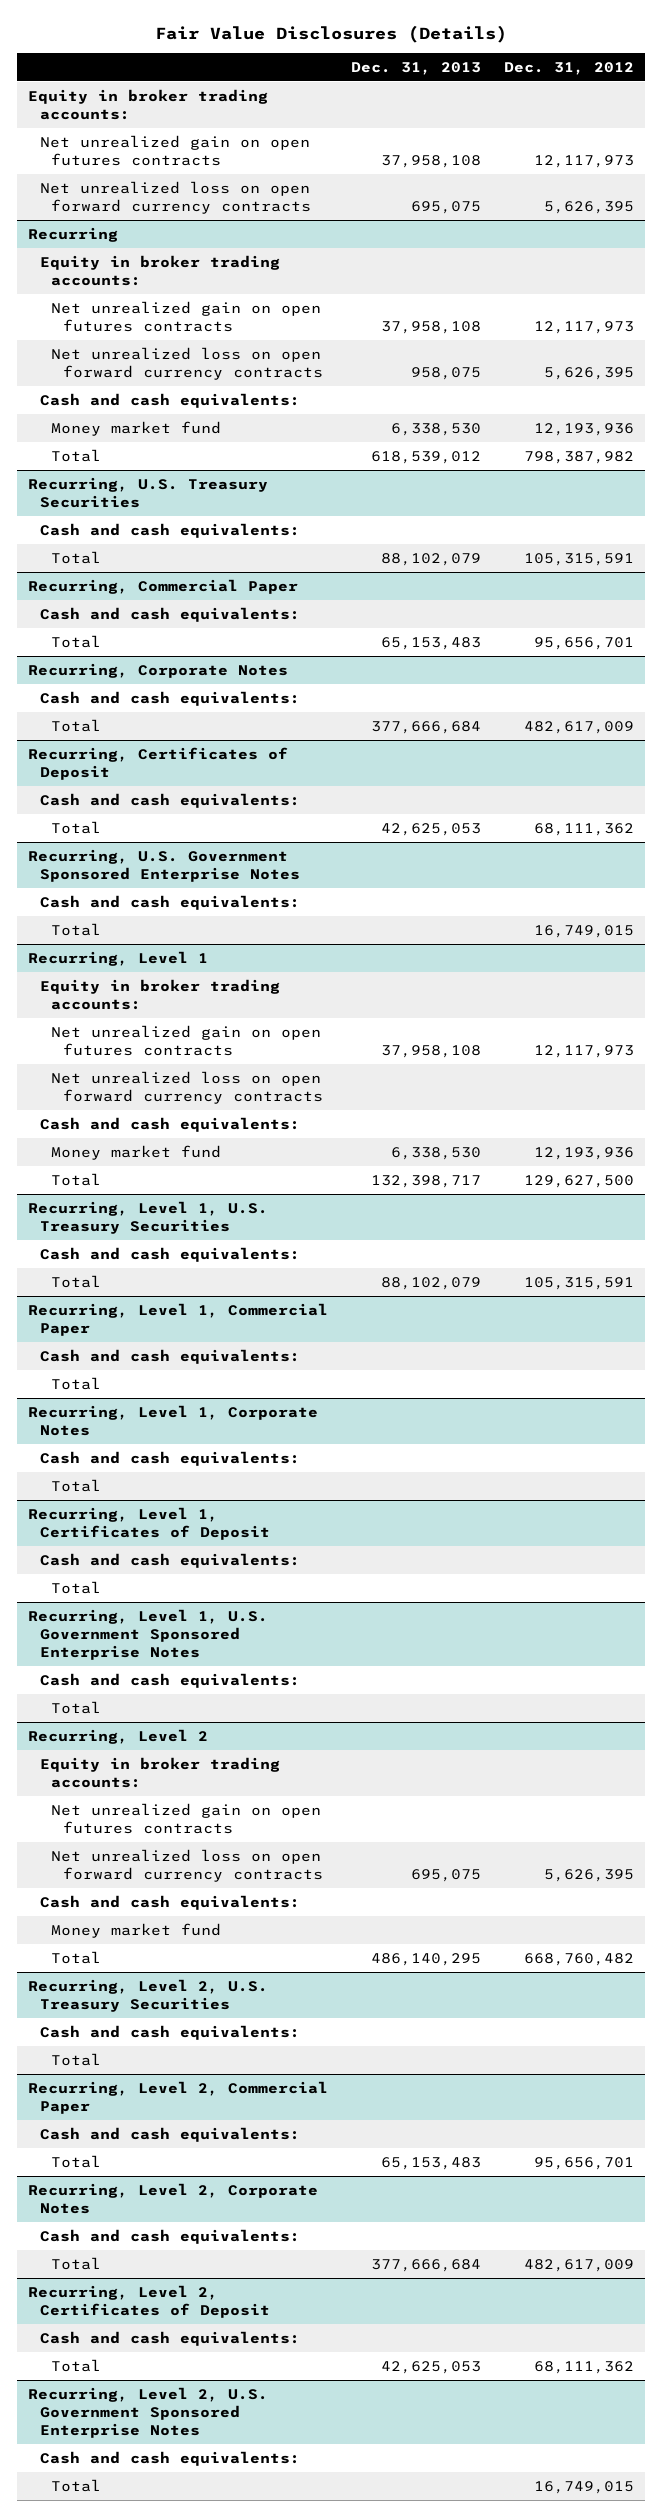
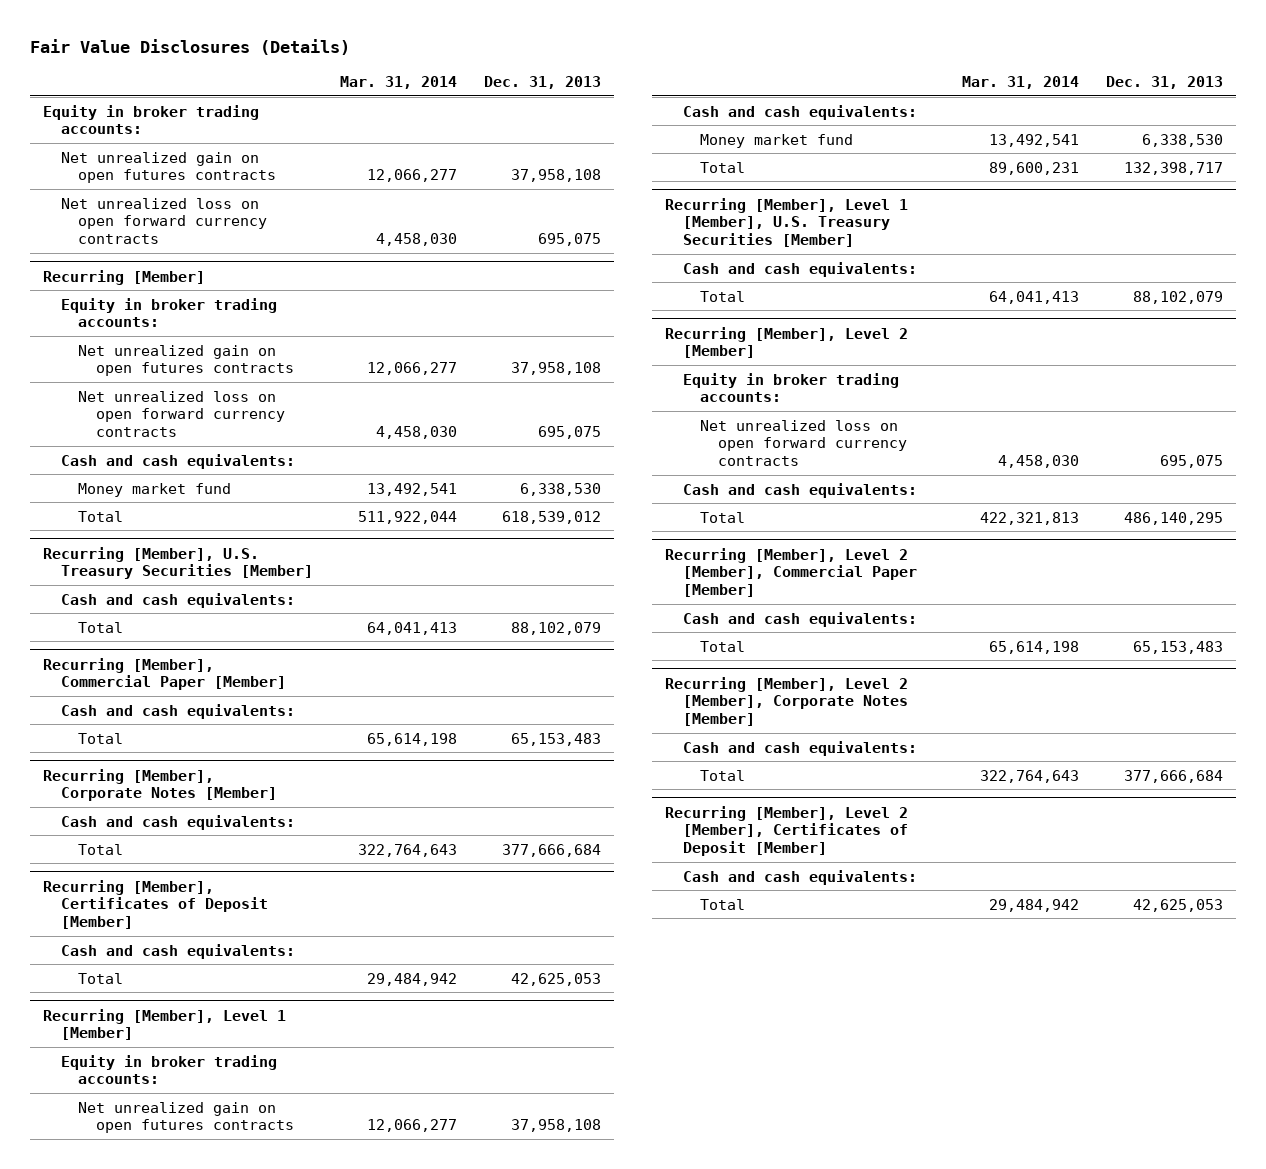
- | Dec. 31, 2013 | Dec. 31, 2012
+ | Mar. 31, 2014 | Dec. 31, 2013
- Recurring
+ Recurring [Member]
- Net unrealized loss on open forward currency contracts | 958,075 | 5,626,395
+ Net unrealized loss on open forward currency contracts | 4,458,030 | 695,075
- Recurring, U.S. Treasury Securities
+ Recurring [Member], U.S. Treasury Securities [Member]
- Recurring, Commercial Paper
+ Recurring [Member], Commercial Paper [Member]
- Recurring, Corporate Notes
+ Recurring [Member], Corporate Notes [Member]
- Recurring, Certificates of Deposit
+ Recurring [Member], Certificates of Deposit [Member]
- Recurring, U.S. Government Sponsored Enterprise Notes
- Cash and cash equivalents:
- Total | | 16,749,015
- Recurring, Level 1
+ Recurring [Member], Level 1 [Member]
- Net unrealized loss on open forward currency contracts
- Recurring, Level 1, U.S. Treasury Securities
+ Recurring [Member], Level 1 [Member], U.S. Treasury Securities [Member]
- Recurring, Level 1, Commercial Paper
- Cash and cash equivalents:
- Total
- Recurring, Level 1, Corporate Notes
- Cash and cash equivalents:
- Total
- Recurring, Level 1, Certificates of Deposit
- Cash and cash equivalents:
- Total
- Recurring, Level 1, U.S. Government Sponsored Enterprise Notes
- Cash and cash equivalents:
- Total
- Recurring, Level 2
+ Recurring [Member], Level 2 [Member]
- Net unrealized gain on open futures contracts
- Money market fund
- Recurring, Level 2, U.S. Treasury Securities
- Cash and cash equivalents:
- Total
- Recurring, Level 2, Commercial Paper
+ Recurring [Member], Level 2 [Member], Commercial Paper [Member]
- Recurring, Level 2, Corporate Notes
+ Recurring [Member], Level 2 [Member], Corporate Notes [Member]
- Recurring, Level 2, Certificates of Deposit
+ Recurring [Member], Level 2 [Member], Certificates of Deposit [Member]
- Recurring, Level 2, U.S. Government Sponsored Enterprise Notes
- Cash and cash equivalents:
- Total | | 16,749,015

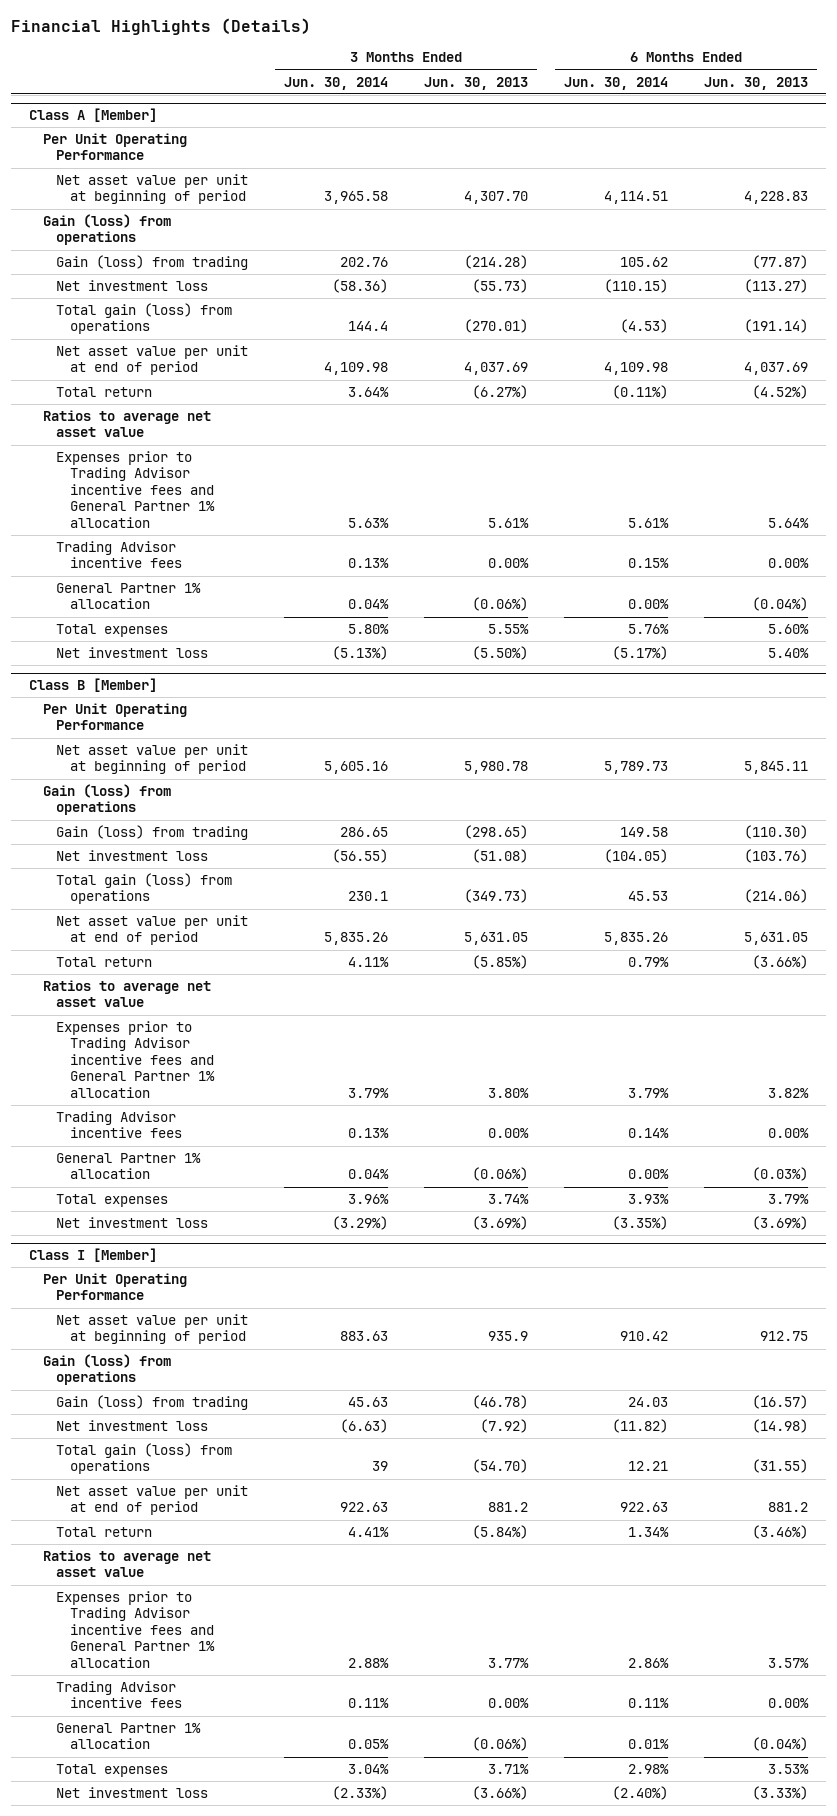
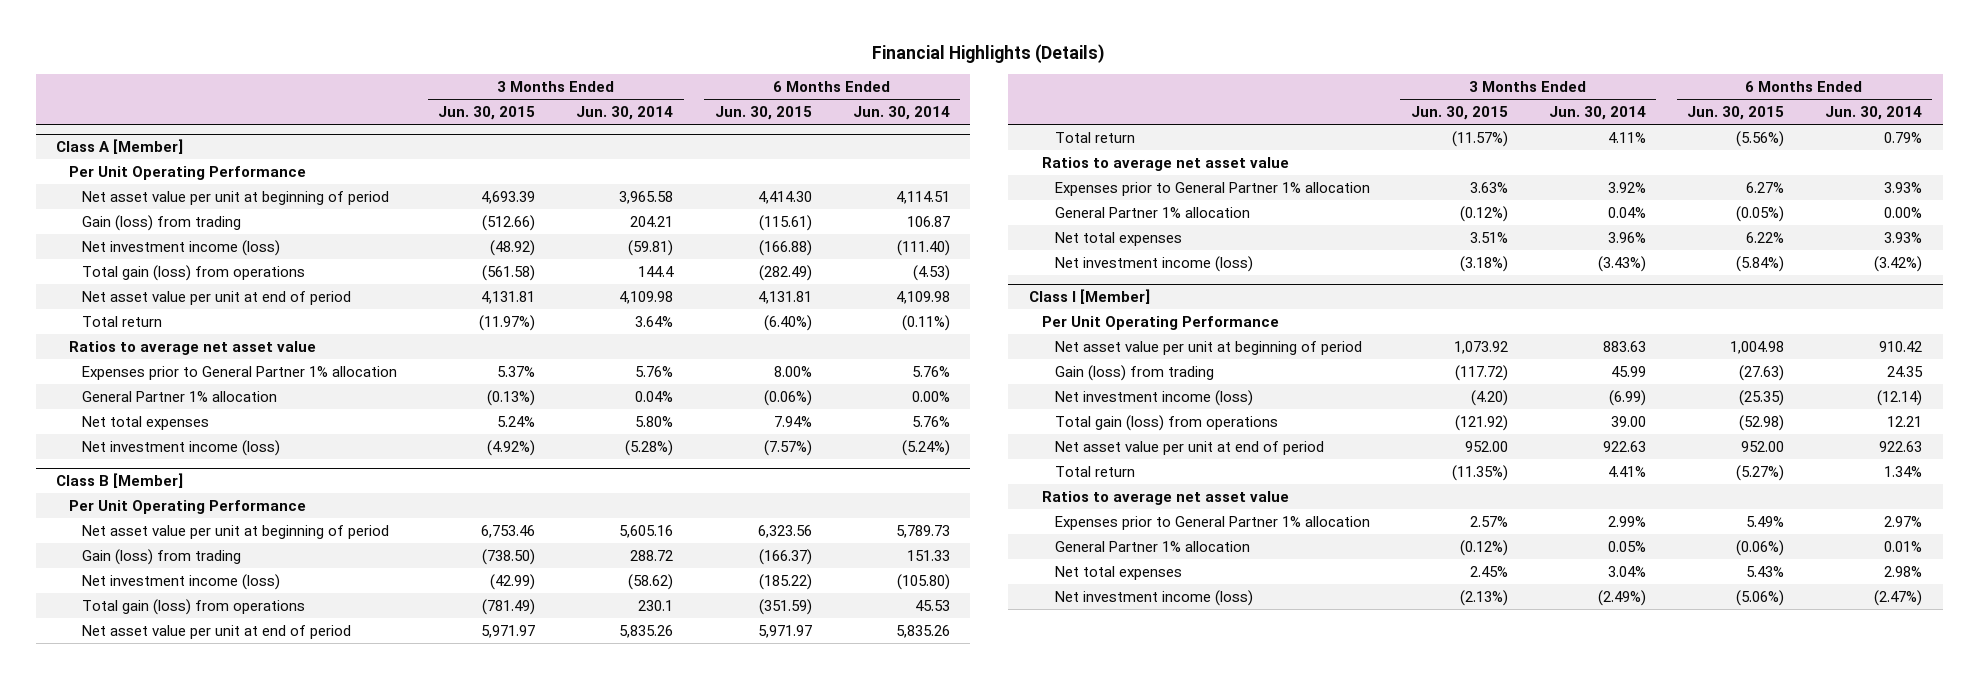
- | 3 Months Ended Jun. 30, 2014 | 3 Months Ended Jun. 30, 2013 | 6 Months Ended Jun. 30, 2014 | 6 Months Ended Jun. 30, 2013
+ | 3 Months Ended Jun. 30, 2015 | 3 Months Ended Jun. 30, 2014 | 6 Months Ended Jun. 30, 2015 | 6 Months Ended Jun. 30, 2014
@ Class A [Member]
- Gain (loss) from operations
- Gain (loss) from trading | 202.76 | (214.28) | 105.62 | (77.87)
- Net investment loss | (58.36) | (55.73) | (110.15) | (113.27)
+ Gain (loss) from trading | (512.66) | 204.21 | (115.61) | 106.87
+ Net investment income (loss) | (48.92) | (59.81) | (166.88) | (111.40)
- Expenses prior to Trading Advisor incentive fees and General Partner 1% allocation | 5.63% | 5.61% | 5.61% | 5.64%
- Trading Advisor incentive fees | 0.13% | 0.00% | 0.15% | 0.00%
+ Expenses prior to General Partner 1% allocation | 5.37% | 5.76% | 8.00% | 5.76%
- Total expenses | 5.80% | 5.55% | 5.76% | 5.60%
- Net investment loss | (5.13%) | (5.50%) | (5.17%) | 5.40%
+ Net total expenses | 5.24% | 5.80% | 7.94% | 5.76%
+ Net investment income (loss) | (4.92%) | (5.28%) | (7.57%) | (5.24%)
@ Class B [Member]
- Gain (loss) from operations
- Gain (loss) from trading | 286.65 | (298.65) | 149.58 | (110.30)
- Net investment loss | (56.55) | (51.08) | (104.05) | (103.76)
+ Gain (loss) from trading | (738.50) | 288.72 | (166.37) | 151.33
+ Net investment income (loss) | (42.99) | (58.62) | (185.22) | (105.80)
- Expenses prior to Trading Advisor incentive fees and General Partner 1% allocation | 3.79% | 3.80% | 3.79% | 3.82%
- Trading Advisor incentive fees | 0.13% | 0.00% | 0.14% | 0.00%
+ Expenses prior to General Partner 1% allocation | 3.63% | 3.92% | 6.27% | 3.93%
- Total expenses | 3.96% | 3.74% | 3.93% | 3.79%
- Net investment loss | (3.29%) | (3.69%) | (3.35%) | (3.69%)
+ Net total expenses | 3.51% | 3.96% | 6.22% | 3.93%
+ Net investment income (loss) | (3.18%) | (3.43%) | (5.84%) | (3.42%)
@ Class I [Member]
- Gain (loss) from operations
- Gain (loss) from trading | 45.63 | (46.78) | 24.03 | (16.57)
- Net investment loss | (6.63) | (7.92) | (11.82) | (14.98)
- Total gain (loss) from operations | 39 | (54.70) | 12.21 | (31.55)
+ Gain (loss) from trading | (117.72) | 45.99 | (27.63) | 24.35
+ Net investment income (loss) | (4.20) | (6.99) | (25.35) | (12.14)
+ Total gain (loss) from operations | (121.92) | 39.00 | (52.98) | 12.21
- Expenses prior to Trading Advisor incentive fees and General Partner 1% allocation | 2.88% | 3.77% | 2.86% | 3.57%
- Trading Advisor incentive fees | 0.11% | 0.00% | 0.11% | 0.00%
+ Expenses prior to General Partner 1% allocation | 2.57% | 2.99% | 5.49% | 2.97%
- Total expenses | 3.04% | 3.71% | 2.98% | 3.53%
- Net investment loss | (2.33%) | (3.66%) | (2.40%) | (3.33%)
+ Net total expenses | 2.45% | 3.04% | 5.43% | 2.98%
+ Net investment income (loss) | (2.13%) | (2.49%) | (5.06%) | (2.47%)

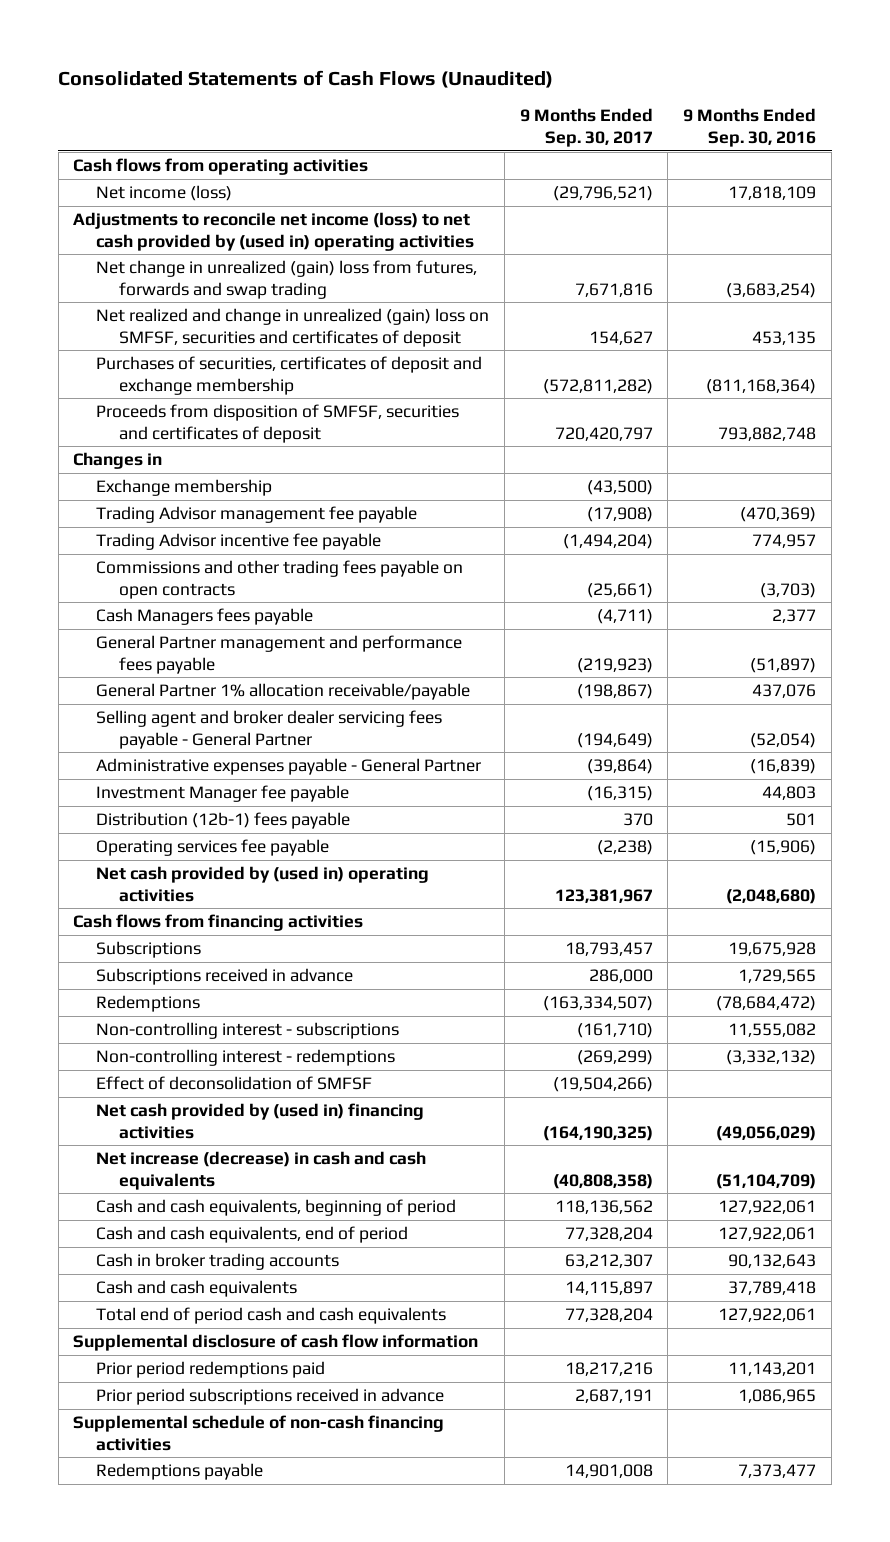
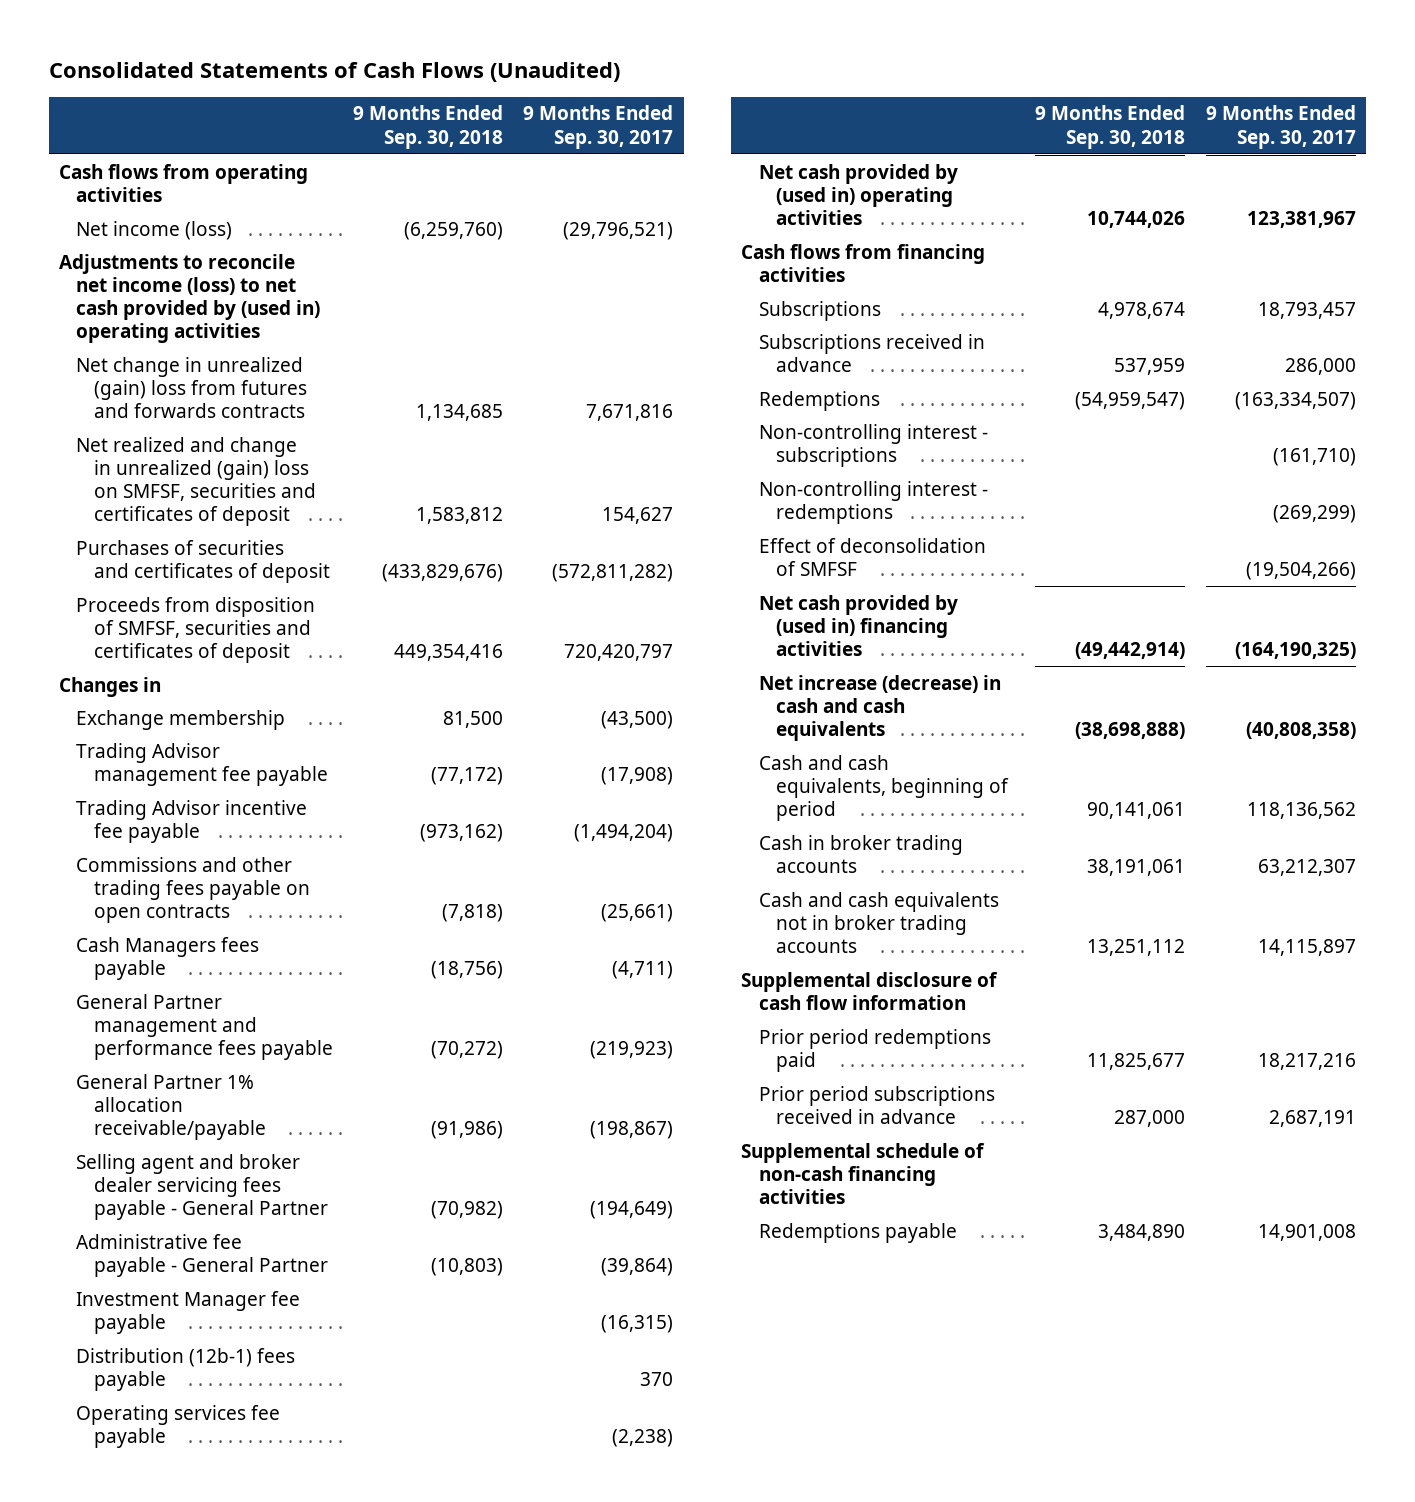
- | 9 Months Ended Sep. 30, 2017 | 9 Months Ended Sep. 30, 2016
+ | 9 Months Ended Sep. 30, 2018 | 9 Months Ended Sep. 30, 2017
- Net change in unrealized (gain) loss from futures, forwards and swap trading | 7,671,816 | (3,683,254)
+ Net change in unrealized (gain) loss from futures and forwards contracts | 1,134,685 | 7,671,816
- Purchases of securities, certificates of deposit and exchange membership | (572,811,282) | (811,168,364)
+ Purchases of securities and certificates of deposit | (433,829,676) | (572,811,282)
- Administrative expenses payable - General Partner | (39,864) | (16,839)
+ Administrative fee payable - General Partner | (10,803) | (39,864)
- Cash and cash equivalents, end of period | 77,328,204 | 127,922,061
- Cash and cash equivalents | 14,115,897 | 37,789,418
- Total end of period cash and cash equivalents | 77,328,204 | 127,922,061
+ Cash and cash equivalents not in broker trading accounts | 13,251,112 | 14,115,897

